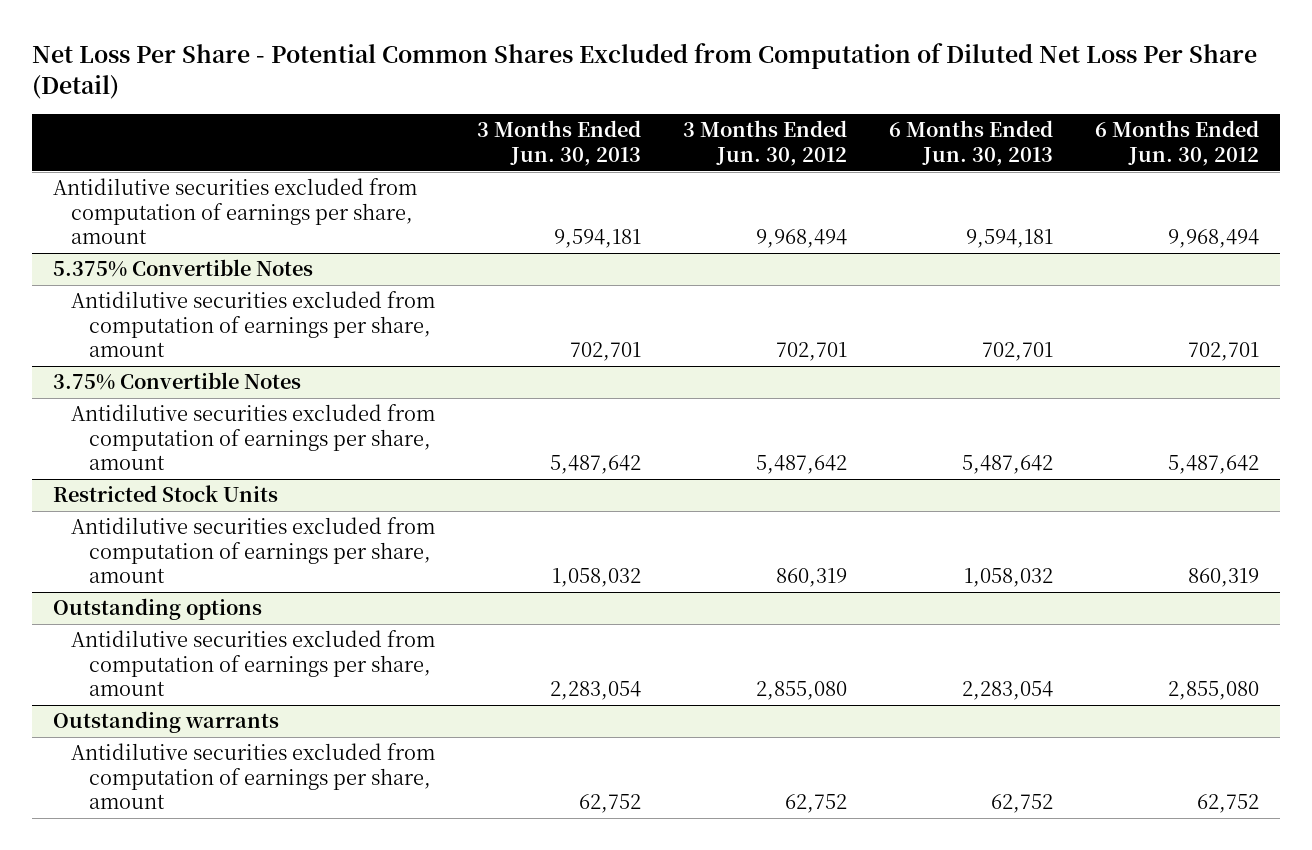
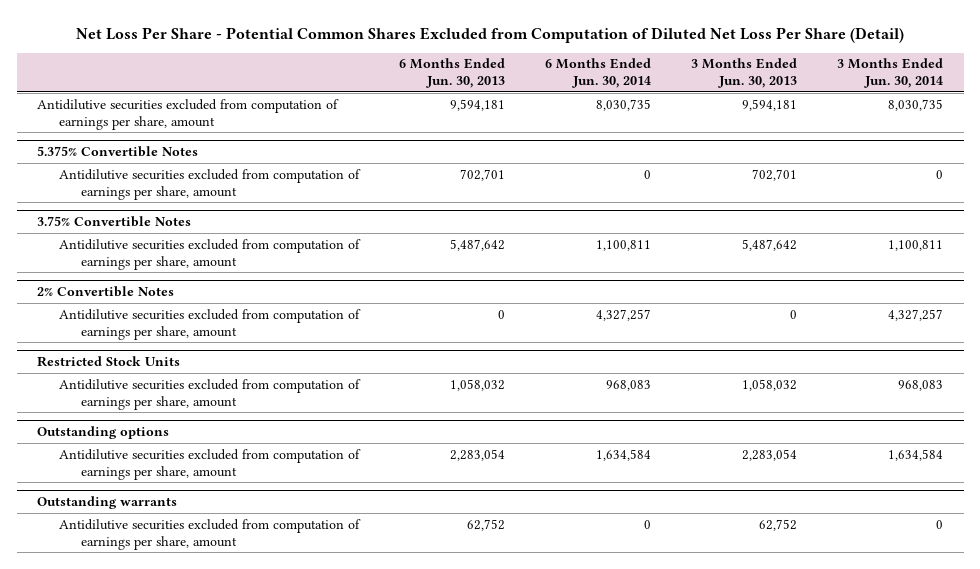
- | 3 Months Ended Jun. 30, 2013 | 3 Months Ended Jun. 30, 2012 | 6 Months Ended Jun. 30, 2013 | 6 Months Ended Jun. 30, 2012
+ | 6 Months Ended Jun. 30, 2013 | 6 Months Ended Jun. 30, 2014 | 3 Months Ended Jun. 30, 2013 | 3 Months Ended Jun. 30, 2014
+ 2% Convertible Notes
+ Antidilutive securities excluded from computation of earnings per share, amount | 0 | 4,327,257 | 0 | 4,327,257

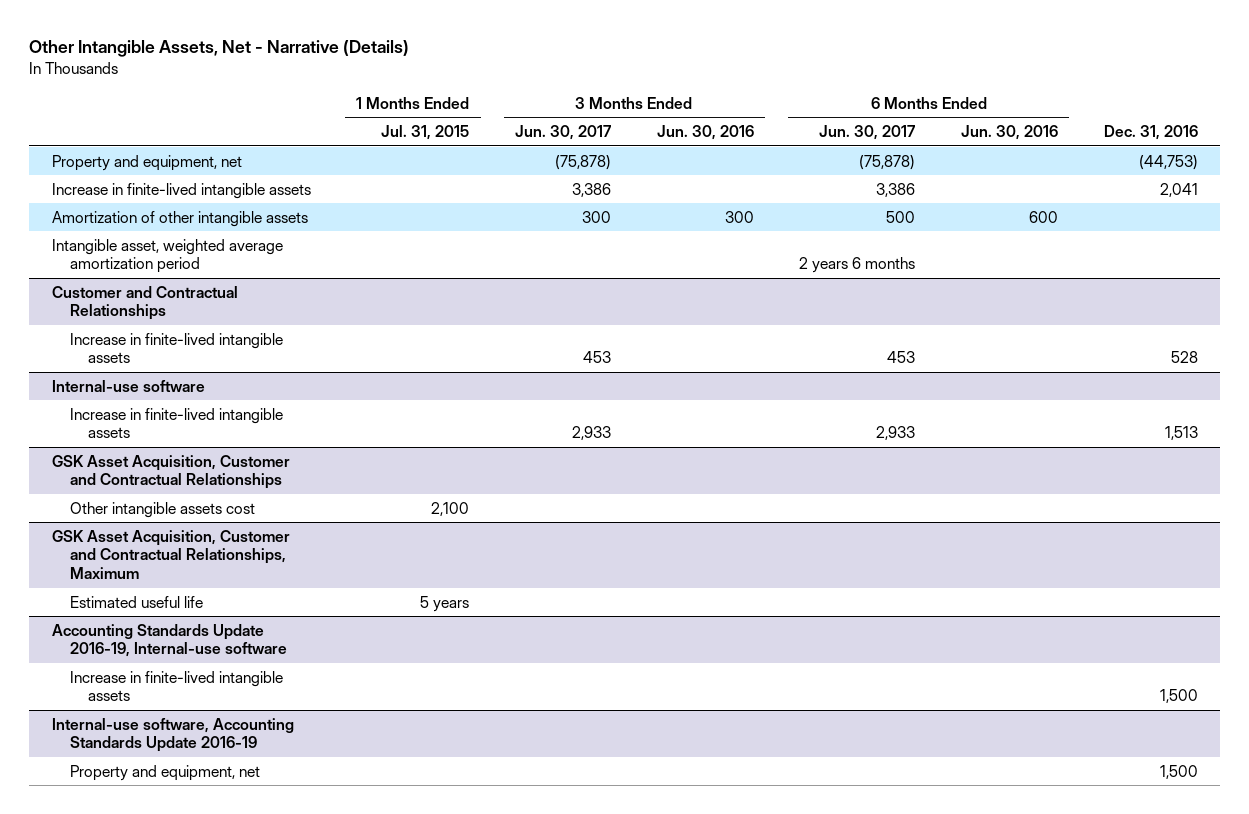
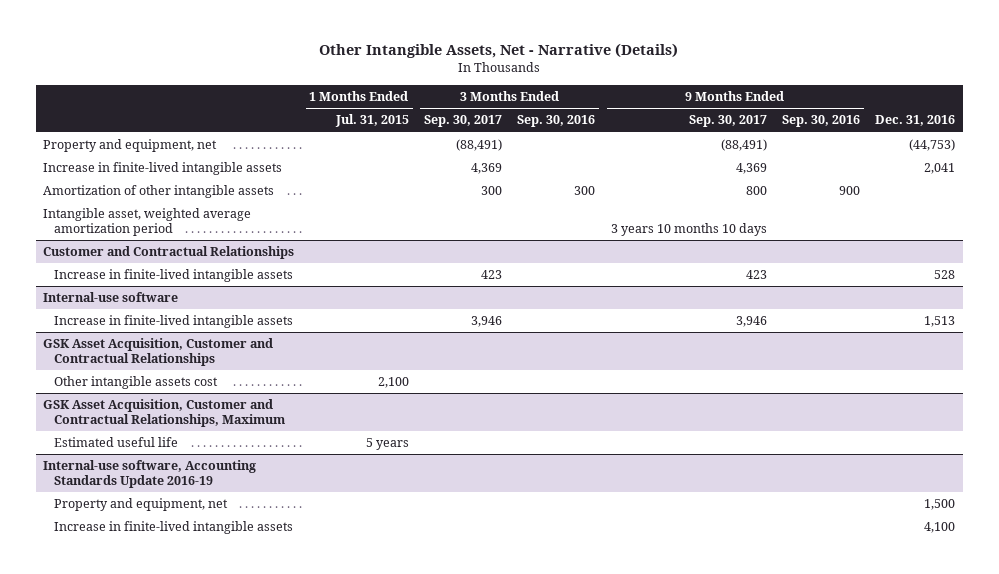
- | 1 Months Ended Jul. 31, 2015 | 3 Months Ended Jun. 30, 2017 | 3 Months Ended Jun. 30, 2016 | 6 Months Ended Jun. 30, 2017 | 6 Months Ended Jun. 30, 2016 | Dec. 31, 2016
+ | 1 Months Ended Jul. 31, 2015 | 3 Months Ended Sep. 30, 2017 | 3 Months Ended Sep. 30, 2016 | 9 Months Ended Sep. 30, 2017 | 9 Months Ended Sep. 30, 2016 | Dec. 31, 2016
- Accounting Standards Update 2016-19, Internal-use software
- Increase in finite-lived intangible assets | | | | | | 1,500
@ Internal-use software, Accounting Standards Update 2016-19
+ Increase in finite-lived intangible assets | | | | | | 4,100

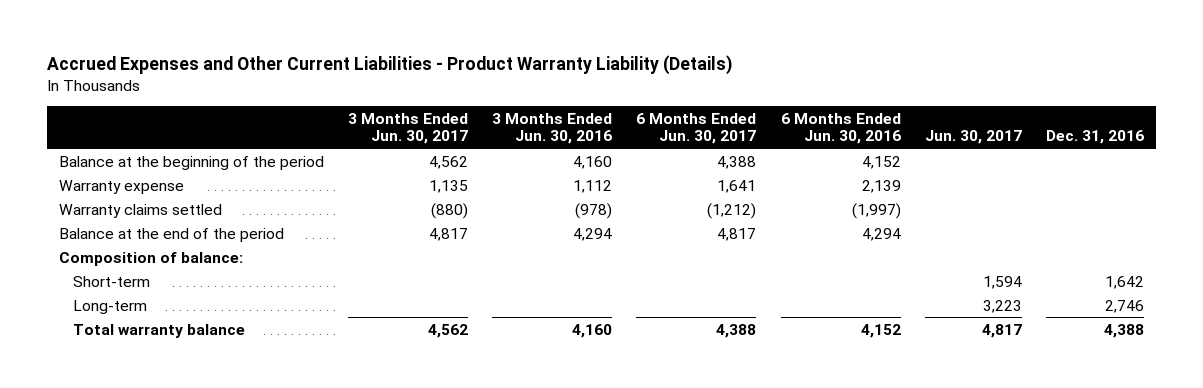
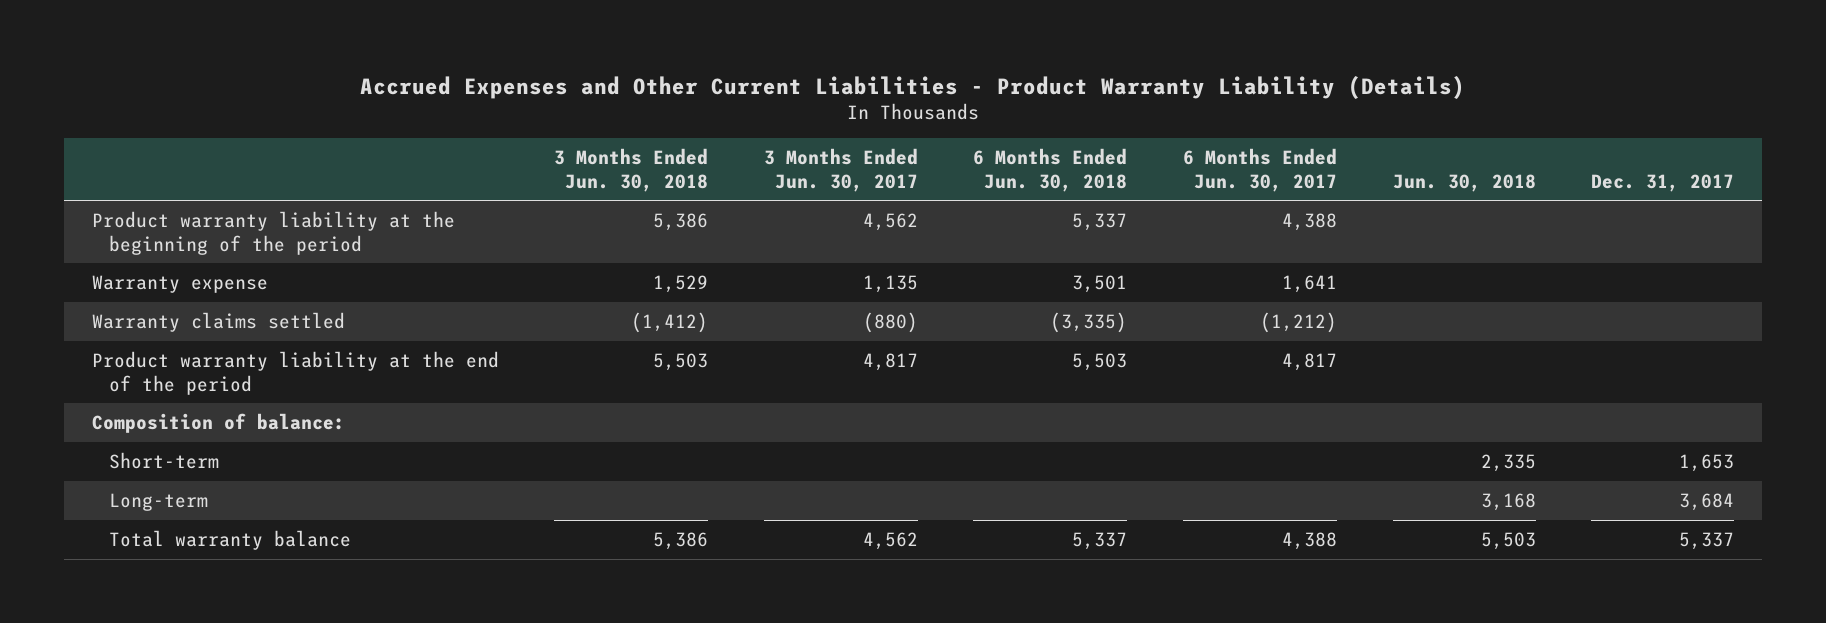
- | 3 Months Ended Jun. 30, 2017 | 3 Months Ended Jun. 30, 2016 | 6 Months Ended Jun. 30, 2017 | 6 Months Ended Jun. 30, 2016 | Jun. 30, 2017 | Dec. 31, 2016
+ | 3 Months Ended Jun. 30, 2018 | 3 Months Ended Jun. 30, 2017 | 6 Months Ended Jun. 30, 2018 | 6 Months Ended Jun. 30, 2017 | Jun. 30, 2018 | Dec. 31, 2017
- Balance at the beginning of the period | 4,562 | 4,160 | 4,388 | 4,152 | |
+ Product warranty liability at the beginning of the period | 5,386 | 4,562 | 5,337 | 4,388 | |
- Balance at the end of the period | 4,817 | 4,294 | 4,817 | 4,294 | |
+ Product warranty liability at the end of the period | 5,503 | 4,817 | 5,503 | 4,817 | |

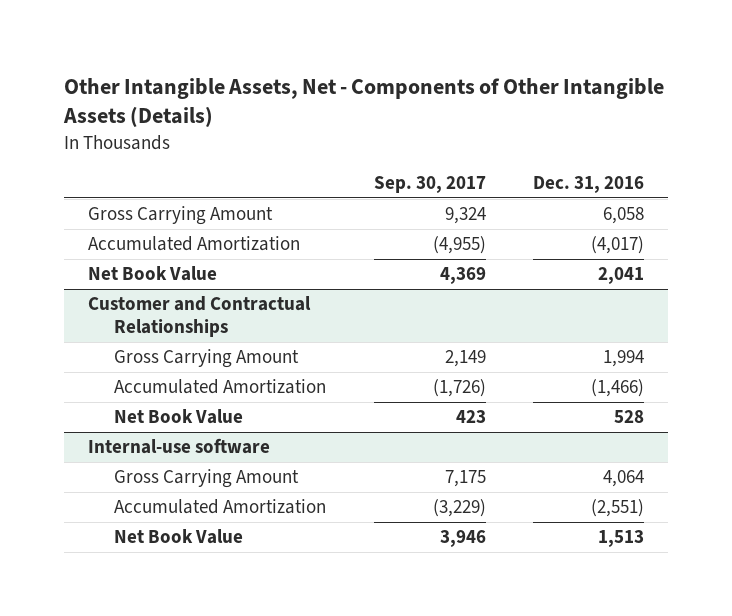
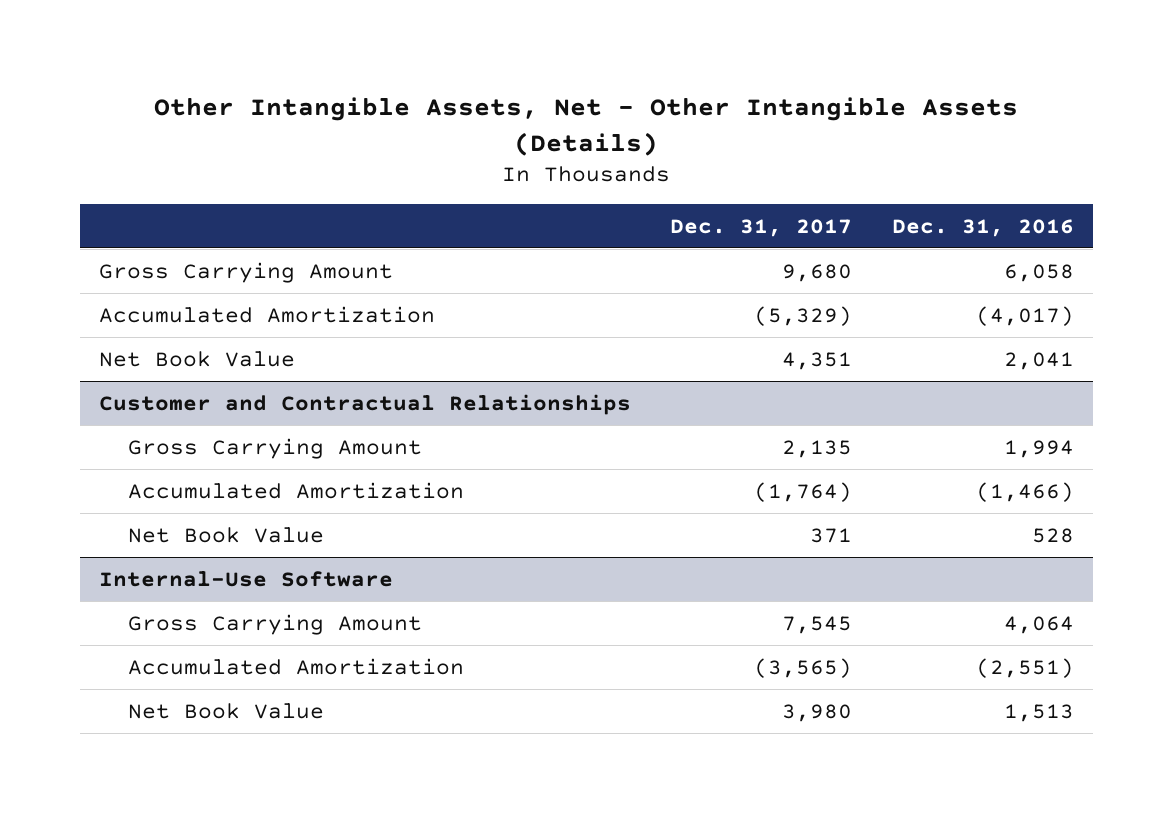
- Other Intangible Assets, Net - Components of Other Intangible Assets (Details)
+ Other Intangible Assets, Net - Other Intangible Assets (Details)
- | Sep. 30, 2017 | Dec. 31, 2016
+ | Dec. 31, 2017 | Dec. 31, 2016
- Internal-use software
+ Internal-Use Software

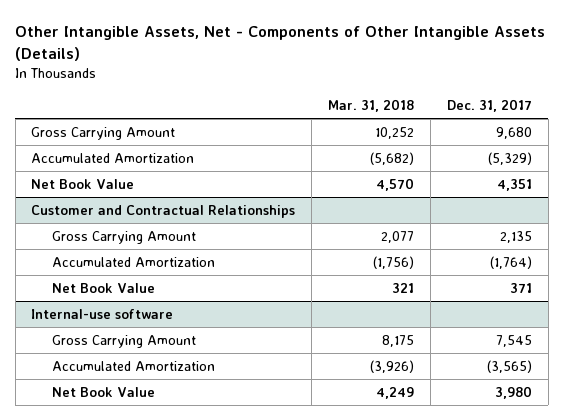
- Other Intangible Assets, Net - Other Intangible Assets (Details)
+ Other Intangible Assets, Net - Components of Other Intangible Assets (Details)
- | Dec. 31, 2017 | Dec. 31, 2016
+ | Mar. 31, 2018 | Dec. 31, 2017
- Internal-Use Software
+ Internal-use software

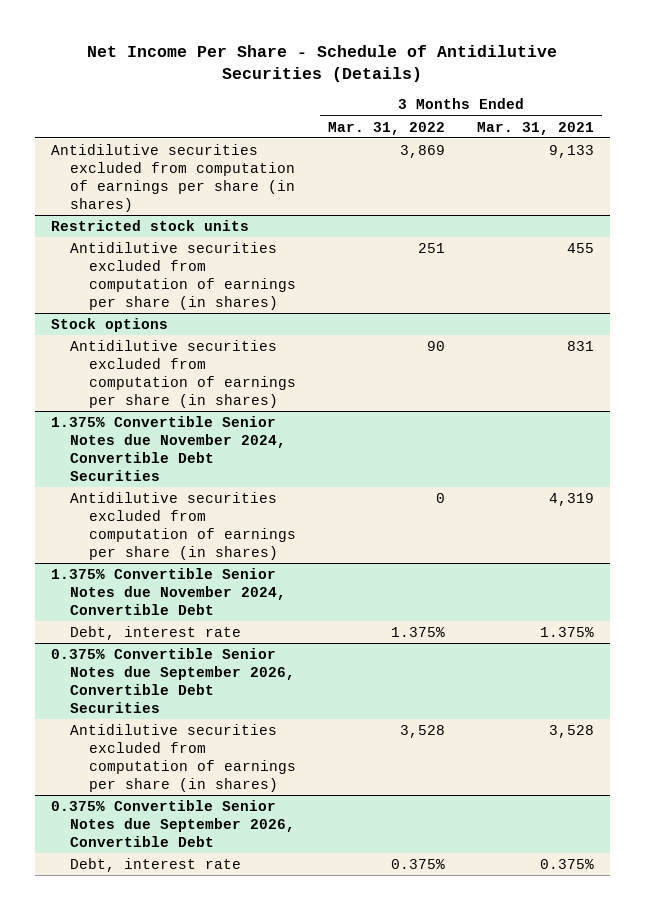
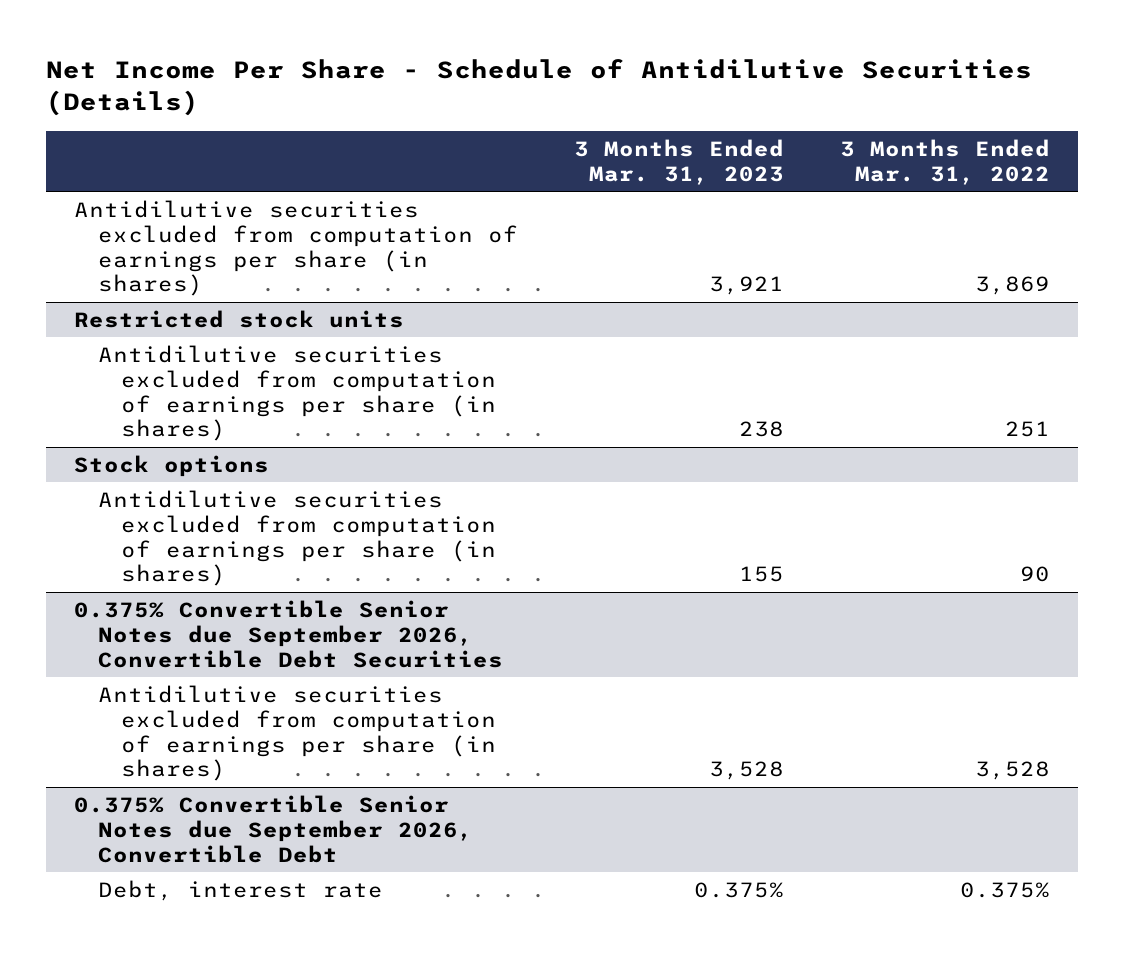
- | 3 Months Ended Mar. 31, 2022 | 3 Months Ended Mar. 31, 2021
+ | 3 Months Ended Mar. 31, 2023 | 3 Months Ended Mar. 31, 2022
- 1.375% Convertible Senior Notes due November 2024, Convertible Debt Securities
- Antidilutive securities excluded from computation of earnings per share (in shares) | 0 | 4,319
- 1.375% Convertible Senior Notes due November 2024, Convertible Debt
- Debt, interest rate | 1.375% | 1.375%

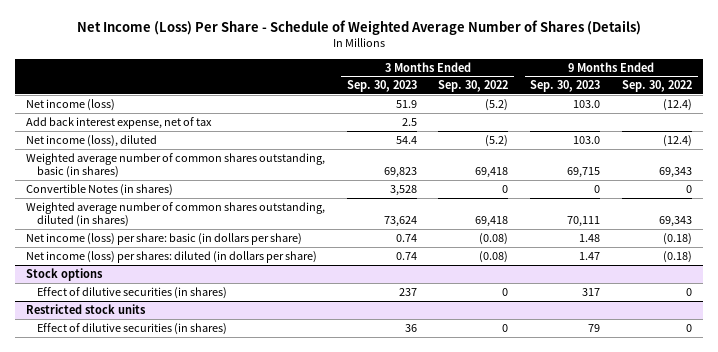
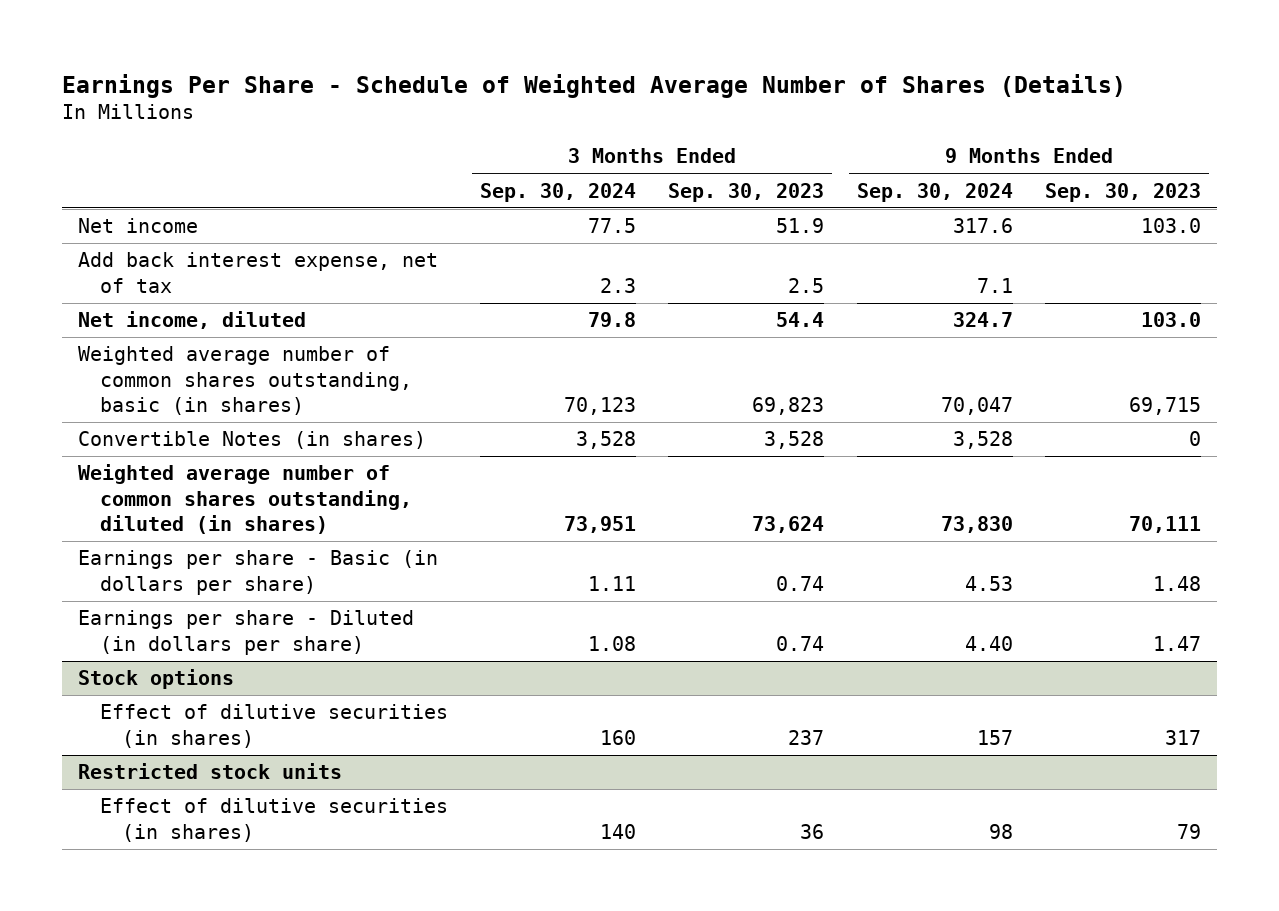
- Net Income (Loss) Per Share - Schedule of Weighted Average Number of Shares (Details)
+ Earnings Per Share - Schedule of Weighted Average Number of Shares (Details)
- | 3 Months Ended Sep. 30, 2023 | 3 Months Ended Sep. 30, 2022 | 9 Months Ended Sep. 30, 2023 | 9 Months Ended Sep. 30, 2022
+ | 3 Months Ended Sep. 30, 2024 | 3 Months Ended Sep. 30, 2023 | 9 Months Ended Sep. 30, 2024 | 9 Months Ended Sep. 30, 2023
- Net income (loss) | 51.9 | (5.2) | 103.0 | (12.4)
+ Net income | 77.5 | 51.9 | 317.6 | 103.0
- Net income (loss), diluted | 54.4 | (5.2) | 103.0 | (12.4)
+ Net income, diluted | 79.8 | 54.4 | 324.7 | 103.0
- Net income (loss) per share: basic (in dollars per share) | 0.74 | (0.08) | 1.48 | (0.18)
- Net income (loss) per shares: diluted (in dollars per share) | 0.74 | (0.08) | 1.47 | (0.18)
+ Earnings per share - Basic (in dollars per share) | 1.11 | 0.74 | 4.53 | 1.48
+ Earnings per share - Diluted (in dollars per share) | 1.08 | 0.74 | 4.40 | 1.47

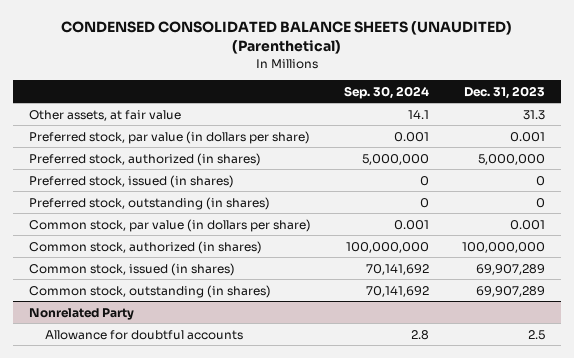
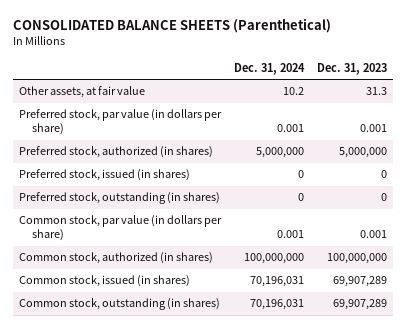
- CONDENSED CONSOLIDATED BALANCE SHEETS (UNAUDITED) (Parenthetical)
+ CONSOLIDATED BALANCE SHEETS (Parenthetical)
- | Sep. 30, 2024 | Dec. 31, 2023
+ | Dec. 31, 2024 | Dec. 31, 2023
- Nonrelated Party
- Allowance for doubtful accounts | 2.8 | 2.5

